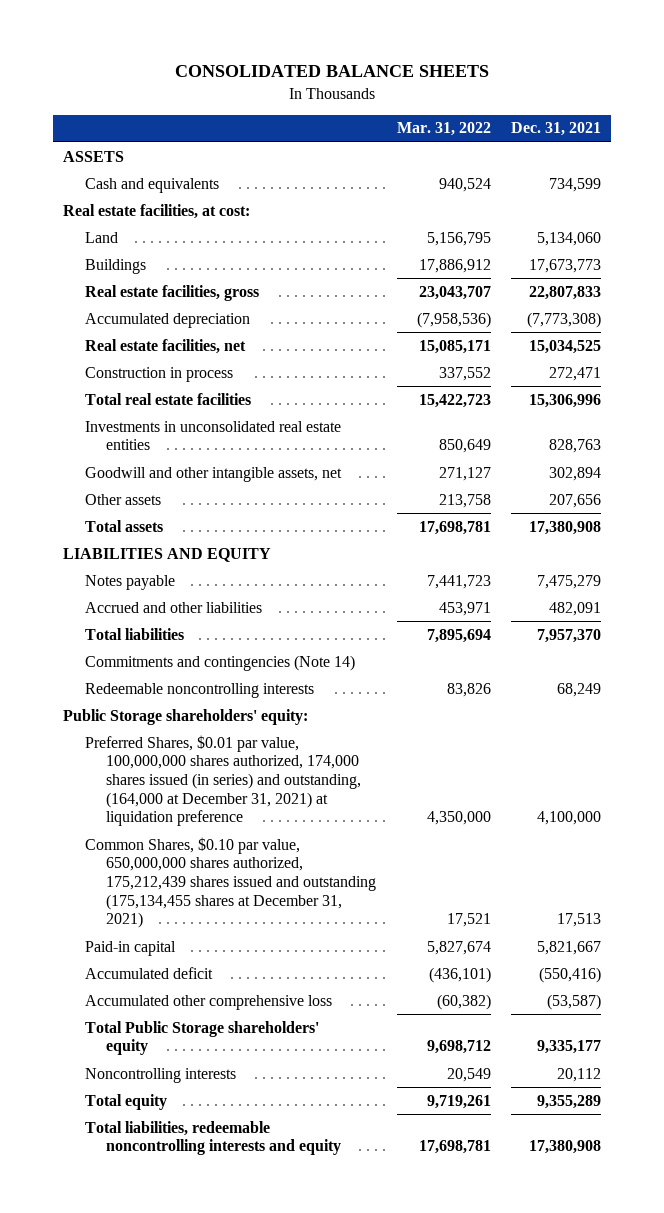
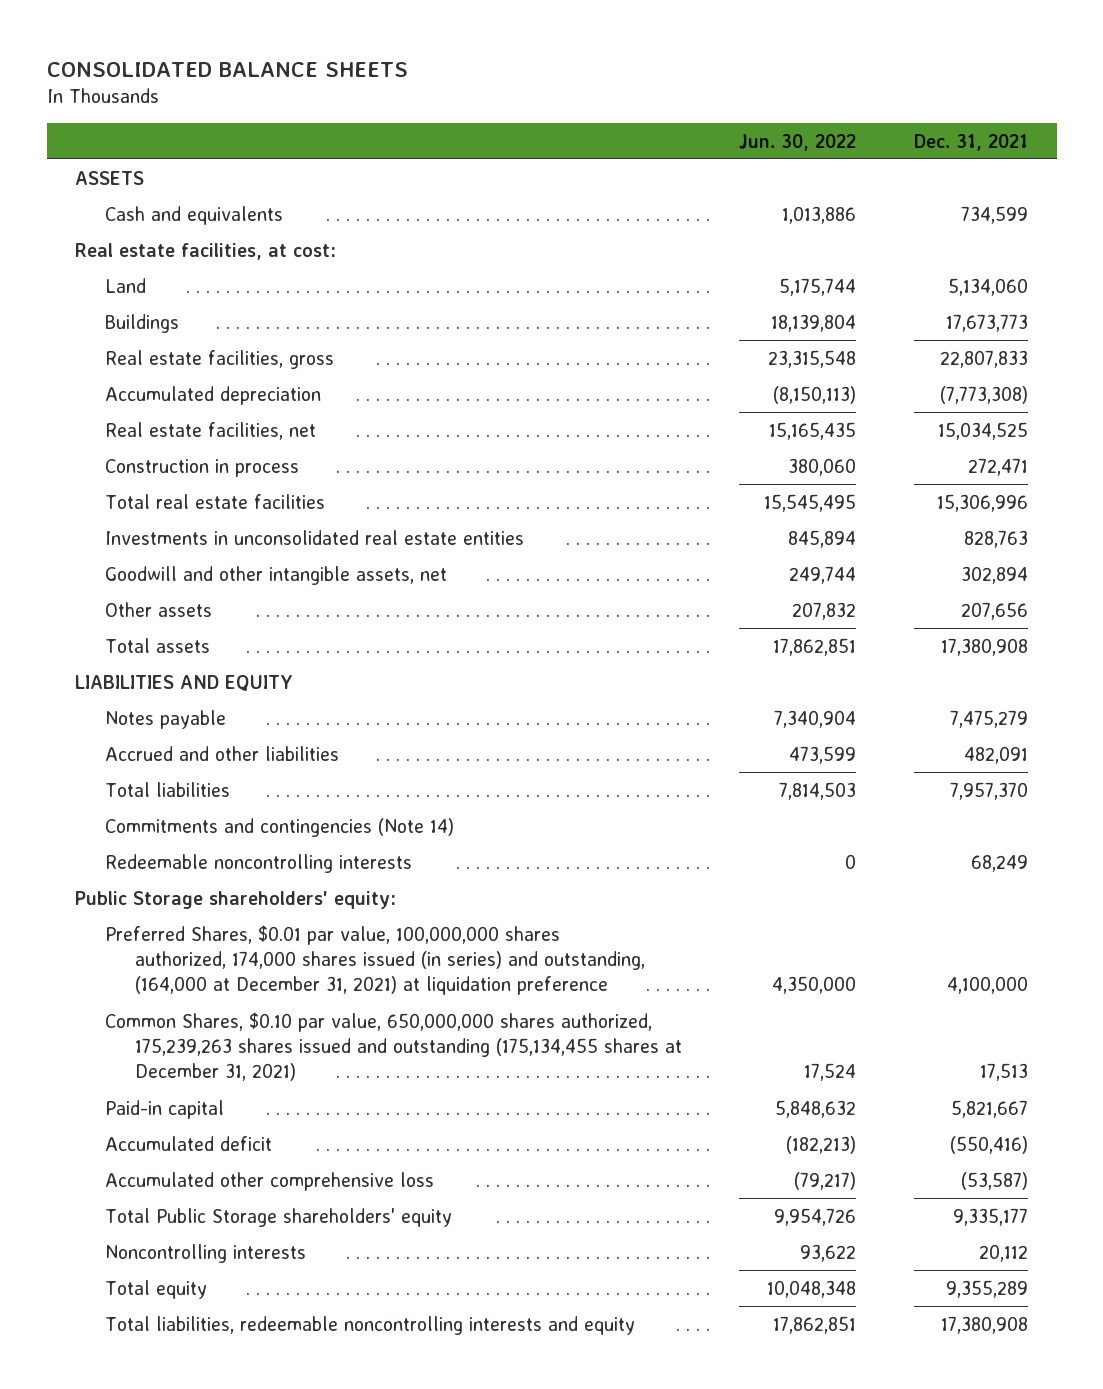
- | Mar. 31, 2022 | Dec. 31, 2021
+ | Jun. 30, 2022 | Dec. 31, 2021
- Common Shares, $0.10 par value, 650,000,000 shares authorized, 175,212,439 shares issued and outstanding (175,134,455 shares at December 31, 2021) | 17,521 | 17,513
+ Common Shares, $0.10 par value, 650,000,000 shares authorized, 175,239,263 shares issued and outstanding (175,134,455 shares at December 31, 2021) | 17,524 | 17,513

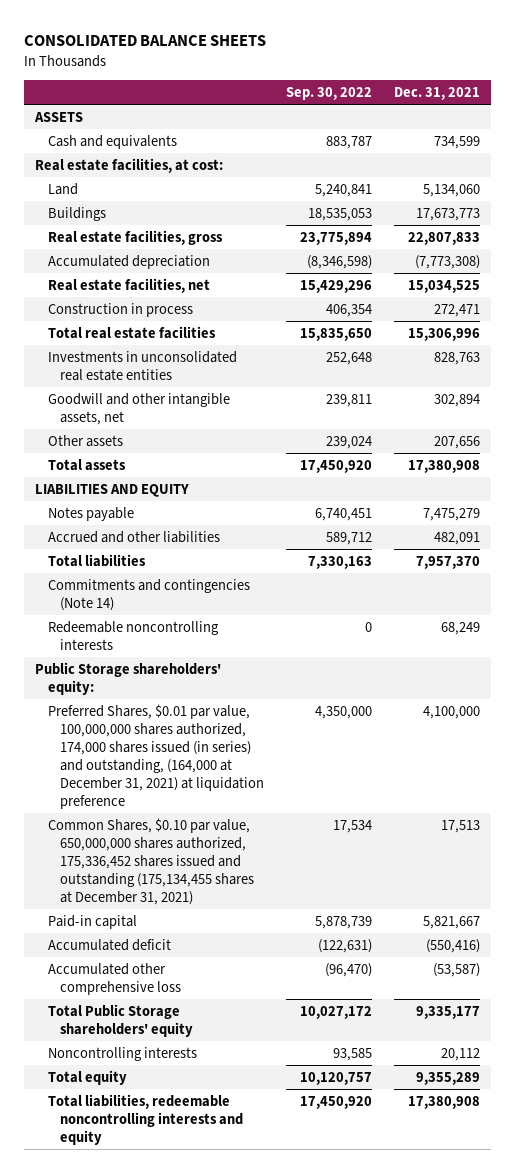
- | Jun. 30, 2022 | Dec. 31, 2021
+ | Sep. 30, 2022 | Dec. 31, 2021
- Common Shares, $0.10 par value, 650,000,000 shares authorized, 175,239,263 shares issued and outstanding (175,134,455 shares at December 31, 2021) | 17,524 | 17,513
+ Common Shares, $0.10 par value, 650,000,000 shares authorized, 175,336,452 shares issued and outstanding (175,134,455 shares at December 31, 2021) | 17,534 | 17,513

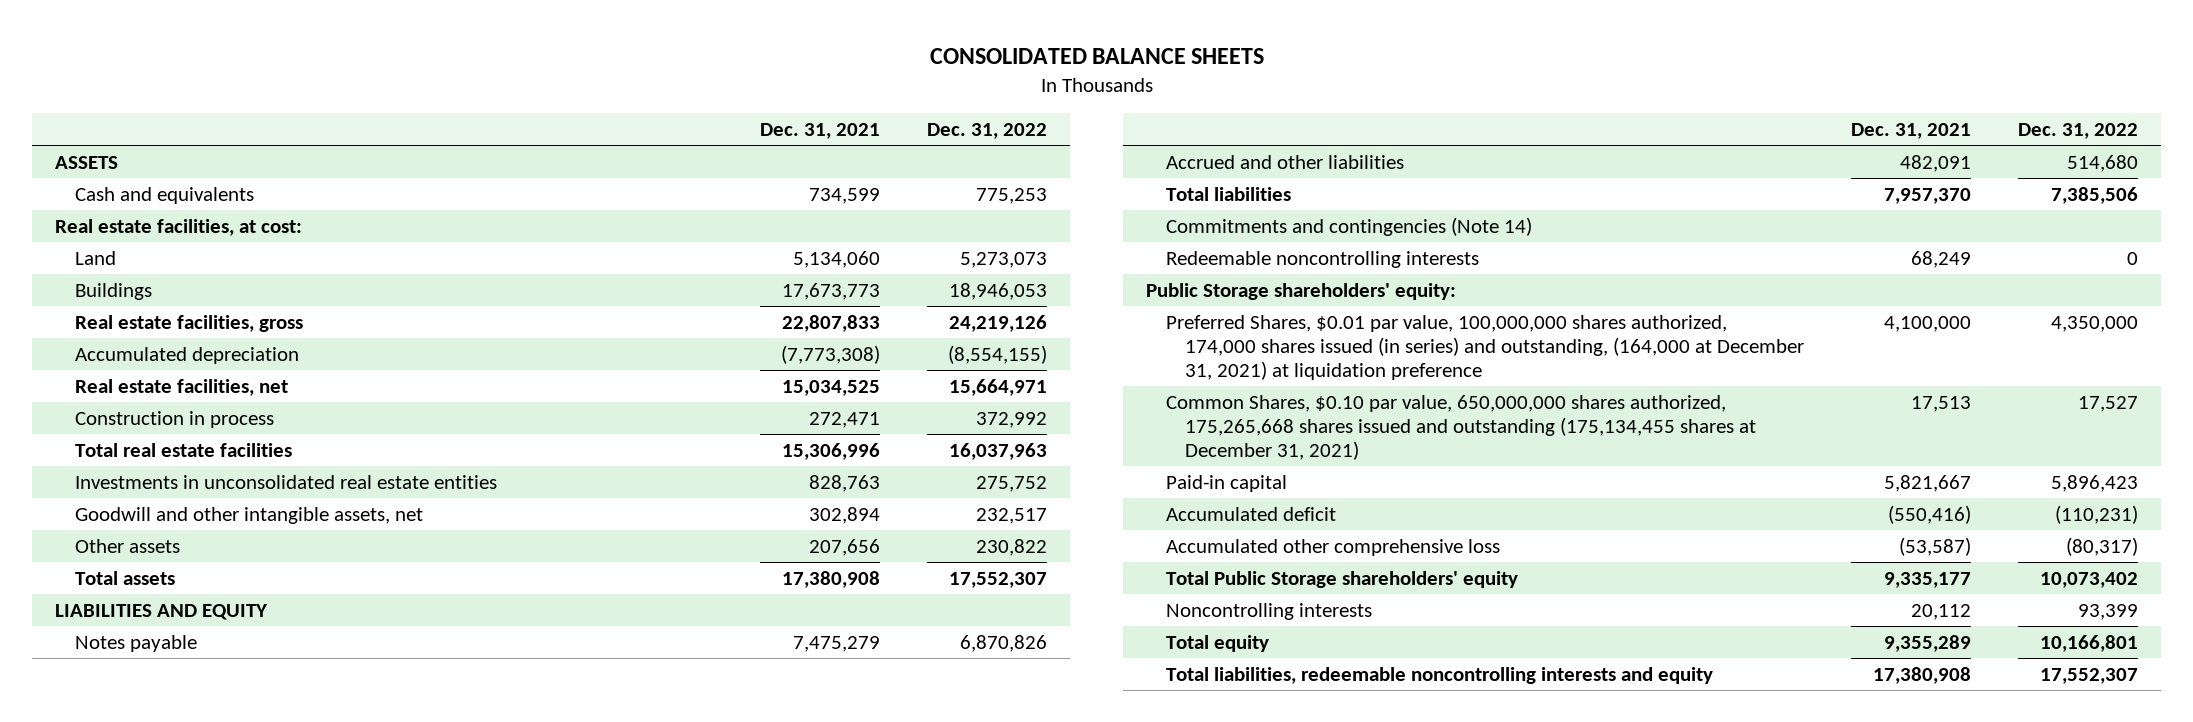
- | Sep. 30, 2022 | Dec. 31, 2021
+ | Dec. 31, 2021 | Dec. 31, 2022
- Common Shares, $0.10 par value, 650,000,000 shares authorized, 175,336,452 shares issued and outstanding (175,134,455 shares at December 31, 2021) | 17,534 | 17,513
+ Common Shares, $0.10 par value, 650,000,000 shares authorized, 175,265,668 shares issued and outstanding (175,134,455 shares at December 31, 2021) | 17,513 | 17,527

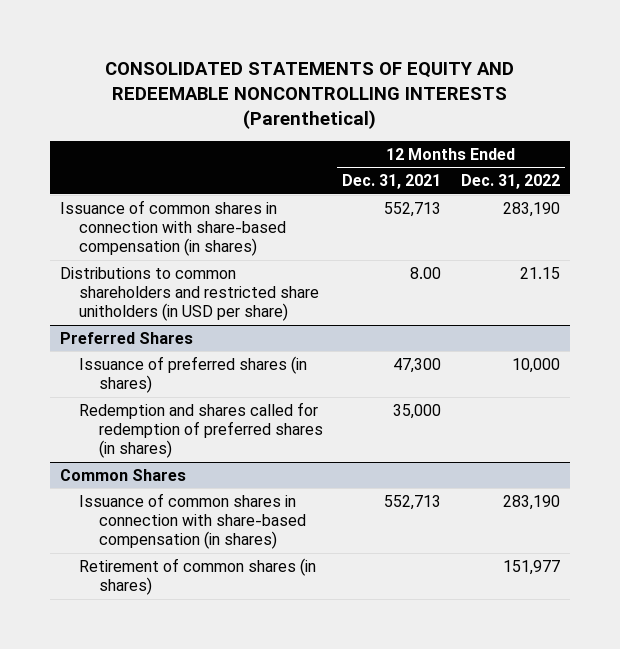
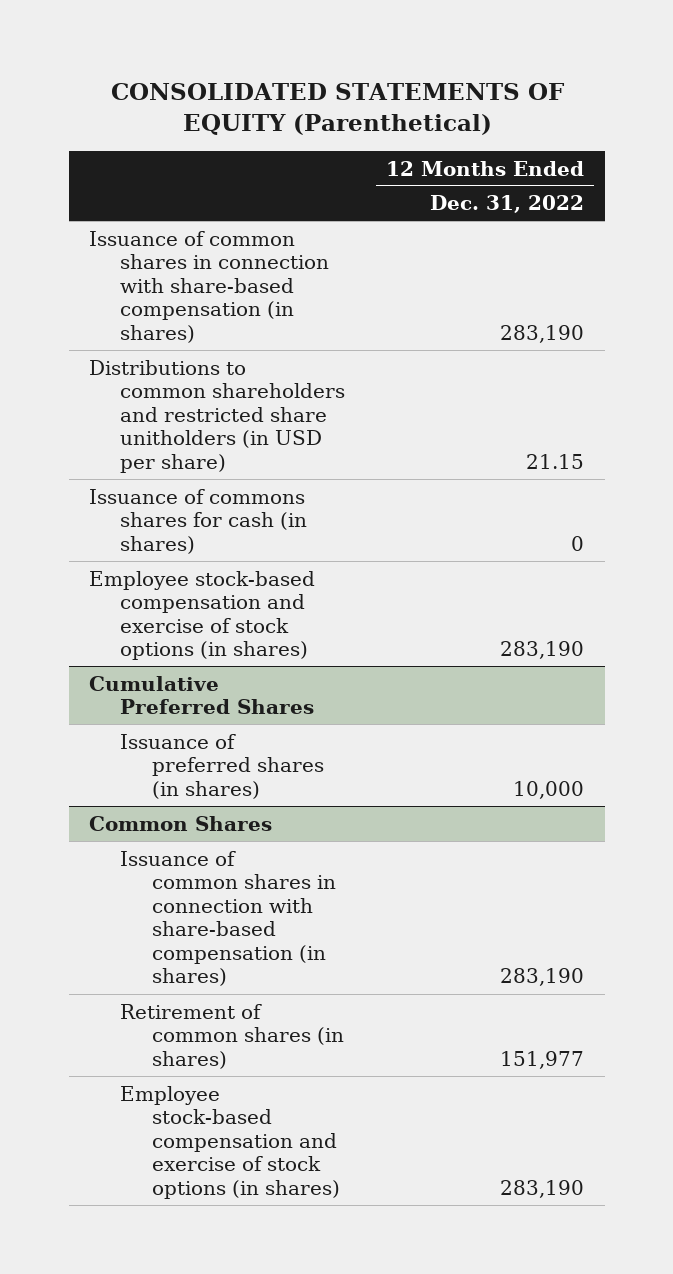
- CONSOLIDATED STATEMENTS OF EQUITY AND REDEEMABLE NONCONTROLLING INTERESTS (Parenthetical)
+ CONSOLIDATED STATEMENTS OF EQUITY (Parenthetical)
- | 12 Months Ended Dec. 31, 2021 | 12 Months Ended Dec. 31, 2022
+ | 12 Months Ended Dec. 31, 2022
- Preferred Shares
+ Issuance of commons shares for cash (in shares) | 0
+ Employee stock-based compensation and exercise of stock options (in shares) | 283,190
+ Cumulative Preferred Shares
- Redemption and shares called for redemption of preferred shares (in shares) | 35,000 |
@ Common Shares
+ Employee stock-based compensation and exercise of stock options (in shares) | 283,190

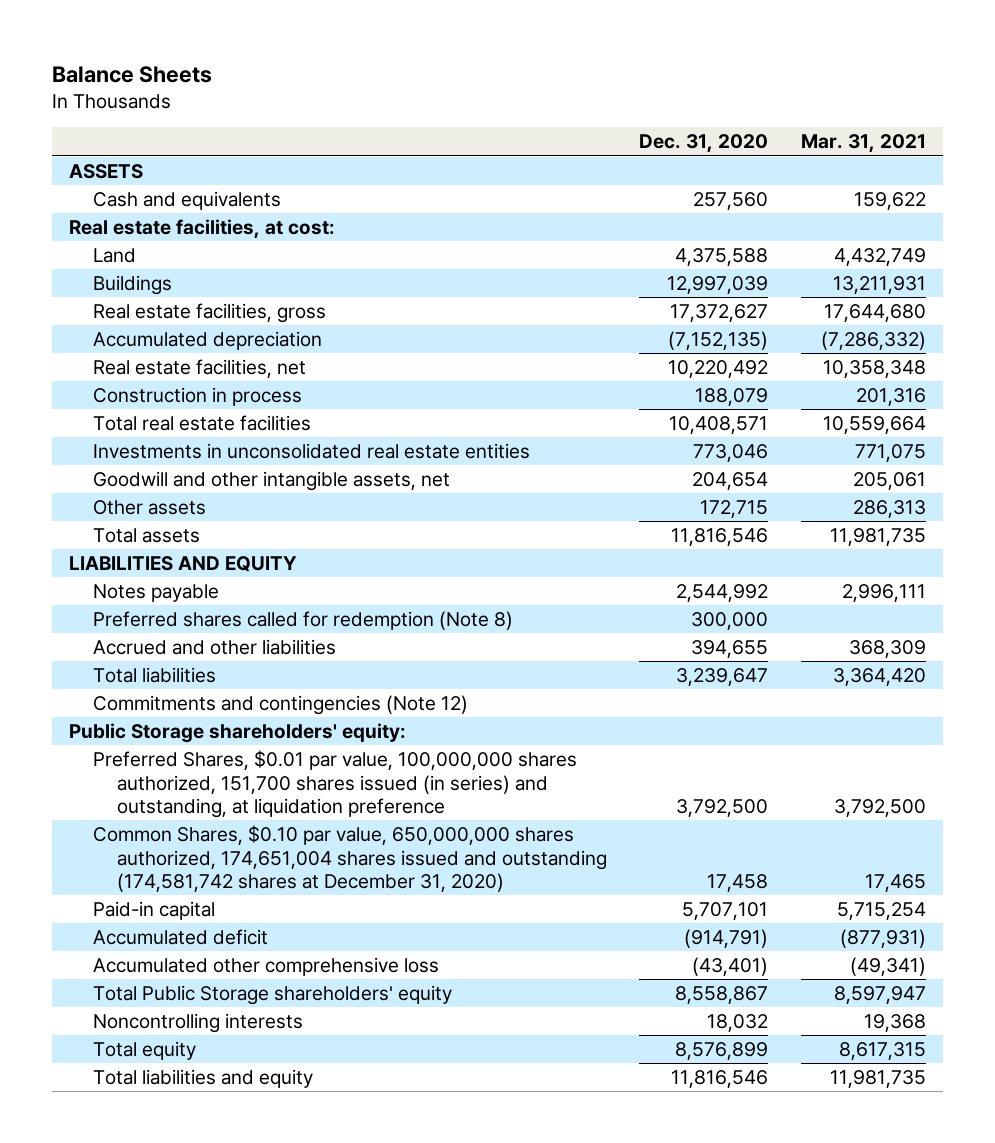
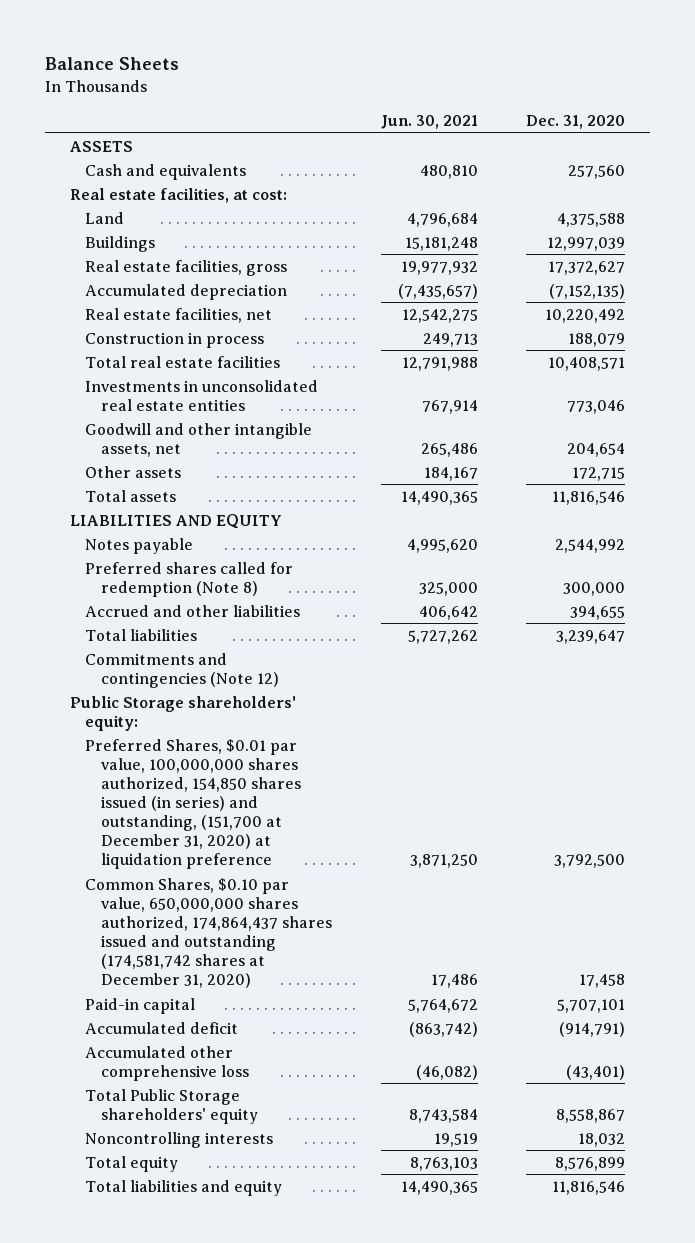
- | Dec. 31, 2020 | Mar. 31, 2021
+ | Jun. 30, 2021 | Dec. 31, 2020
- Preferred Shares, $0.01 par value, 100,000,000 shares authorized, 151,700 shares issued (in series) and outstanding, at liquidation preference | 3,792,500 | 3,792,500
- Common Shares, $0.10 par value, 650,000,000 shares authorized, 174,651,004 shares issued and outstanding (174,581,742 shares at December 31, 2020) | 17,458 | 17,465
+ Preferred Shares, $0.01 par value, 100,000,000 shares authorized, 154,850 shares issued (in series) and outstanding, (151,700 at December 31, 2020) at liquidation preference | 3,871,250 | 3,792,500
+ Common Shares, $0.10 par value, 650,000,000 shares authorized, 174,864,437 shares issued and outstanding (174,581,742 shares at December 31, 2020) | 17,486 | 17,458

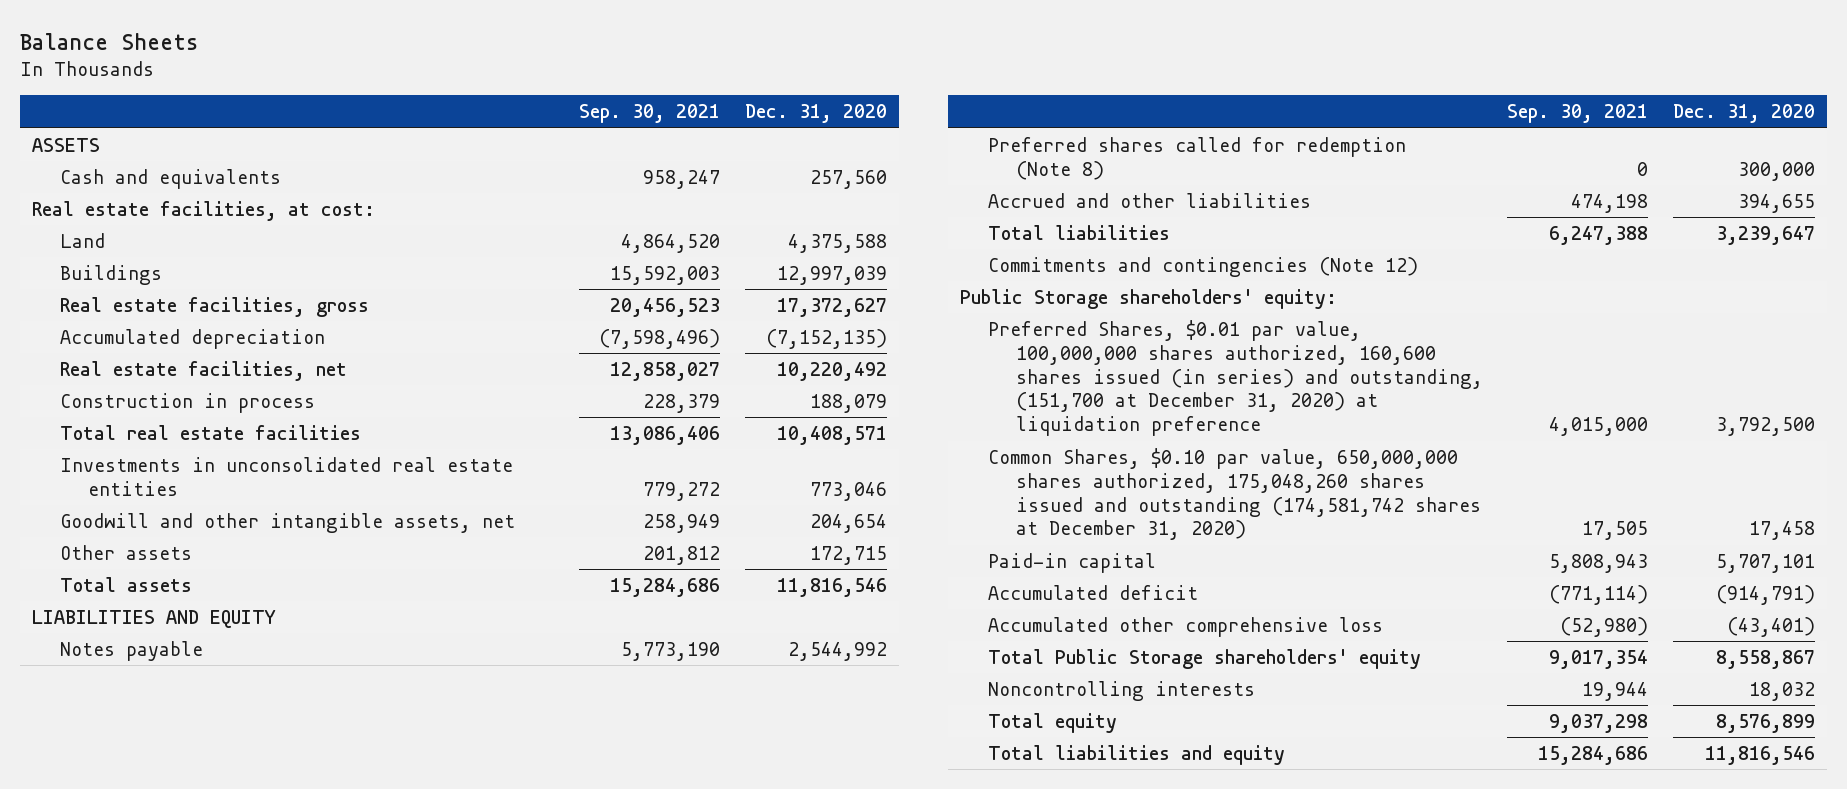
- | Jun. 30, 2021 | Dec. 31, 2020
+ | Sep. 30, 2021 | Dec. 31, 2020
- Preferred Shares, $0.01 par value, 100,000,000 shares authorized, 154,850 shares issued (in series) and outstanding, (151,700 at December 31, 2020) at liquidation preference | 3,871,250 | 3,792,500
- Common Shares, $0.10 par value, 650,000,000 shares authorized, 174,864,437 shares issued and outstanding (174,581,742 shares at December 31, 2020) | 17,486 | 17,458
+ Preferred Shares, $0.01 par value, 100,000,000 shares authorized, 160,600 shares issued (in series) and outstanding, (151,700 at December 31, 2020) at liquidation preference | 4,015,000 | 3,792,500
+ Common Shares, $0.10 par value, 650,000,000 shares authorized, 175,048,260 shares issued and outstanding (174,581,742 shares at December 31, 2020) | 17,505 | 17,458

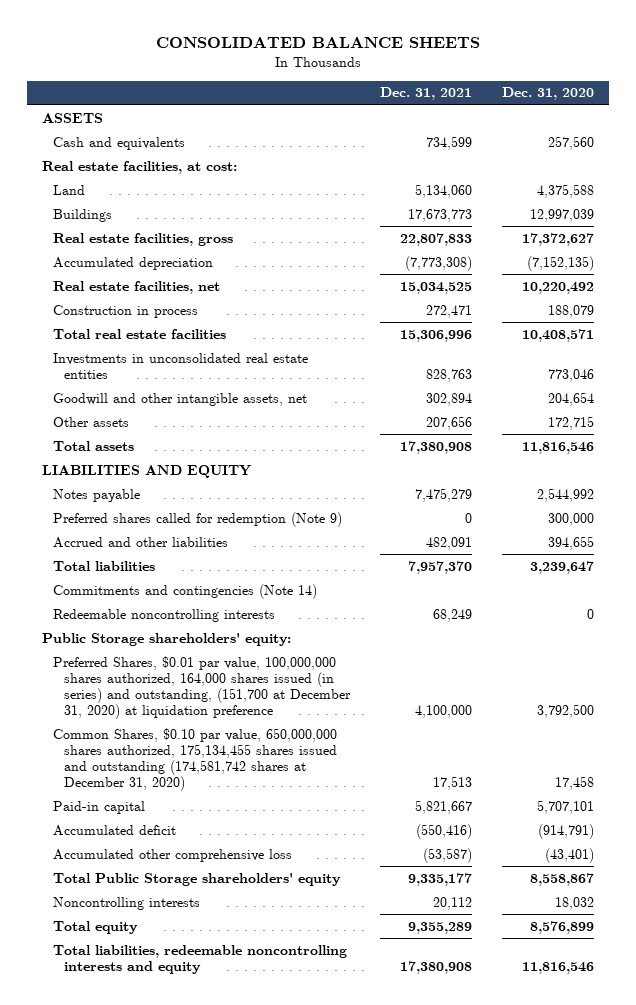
- Balance Sheets
+ CONSOLIDATED BALANCE SHEETS
- | Sep. 30, 2021 | Dec. 31, 2020
+ | Dec. 31, 2021 | Dec. 31, 2020
- Preferred shares called for redemption (Note 8) | 0 | 300,000
+ Preferred shares called for redemption (Note 9) | 0 | 300,000
- Commitments and contingencies (Note 12)
+ Commitments and contingencies (Note 14)
+ Redeemable noncontrolling interests | 68,249 | 0
- Preferred Shares, $0.01 par value, 100,000,000 shares authorized, 160,600 shares issued (in series) and outstanding, (151,700 at December 31, 2020) at liquidation preference | 4,015,000 | 3,792,500
- Common Shares, $0.10 par value, 650,000,000 shares authorized, 175,048,260 shares issued and outstanding (174,581,742 shares at December 31, 2020) | 17,505 | 17,458
+ Preferred Shares, $0.01 par value, 100,000,000 shares authorized, 164,000 shares issued (in series) and outstanding, (151,700 at December 31, 2020) at liquidation preference | 4,100,000 | 3,792,500
+ Common Shares, $0.10 par value, 650,000,000 shares authorized, 175,134,455 shares issued and outstanding (174,581,742 shares at December 31, 2020) | 17,513 | 17,458
- Total liabilities and equity | 15,284,686 | 11,816,546
+ Total liabilities, redeemable noncontrolling interests and equity | 17,380,908 | 11,816,546

